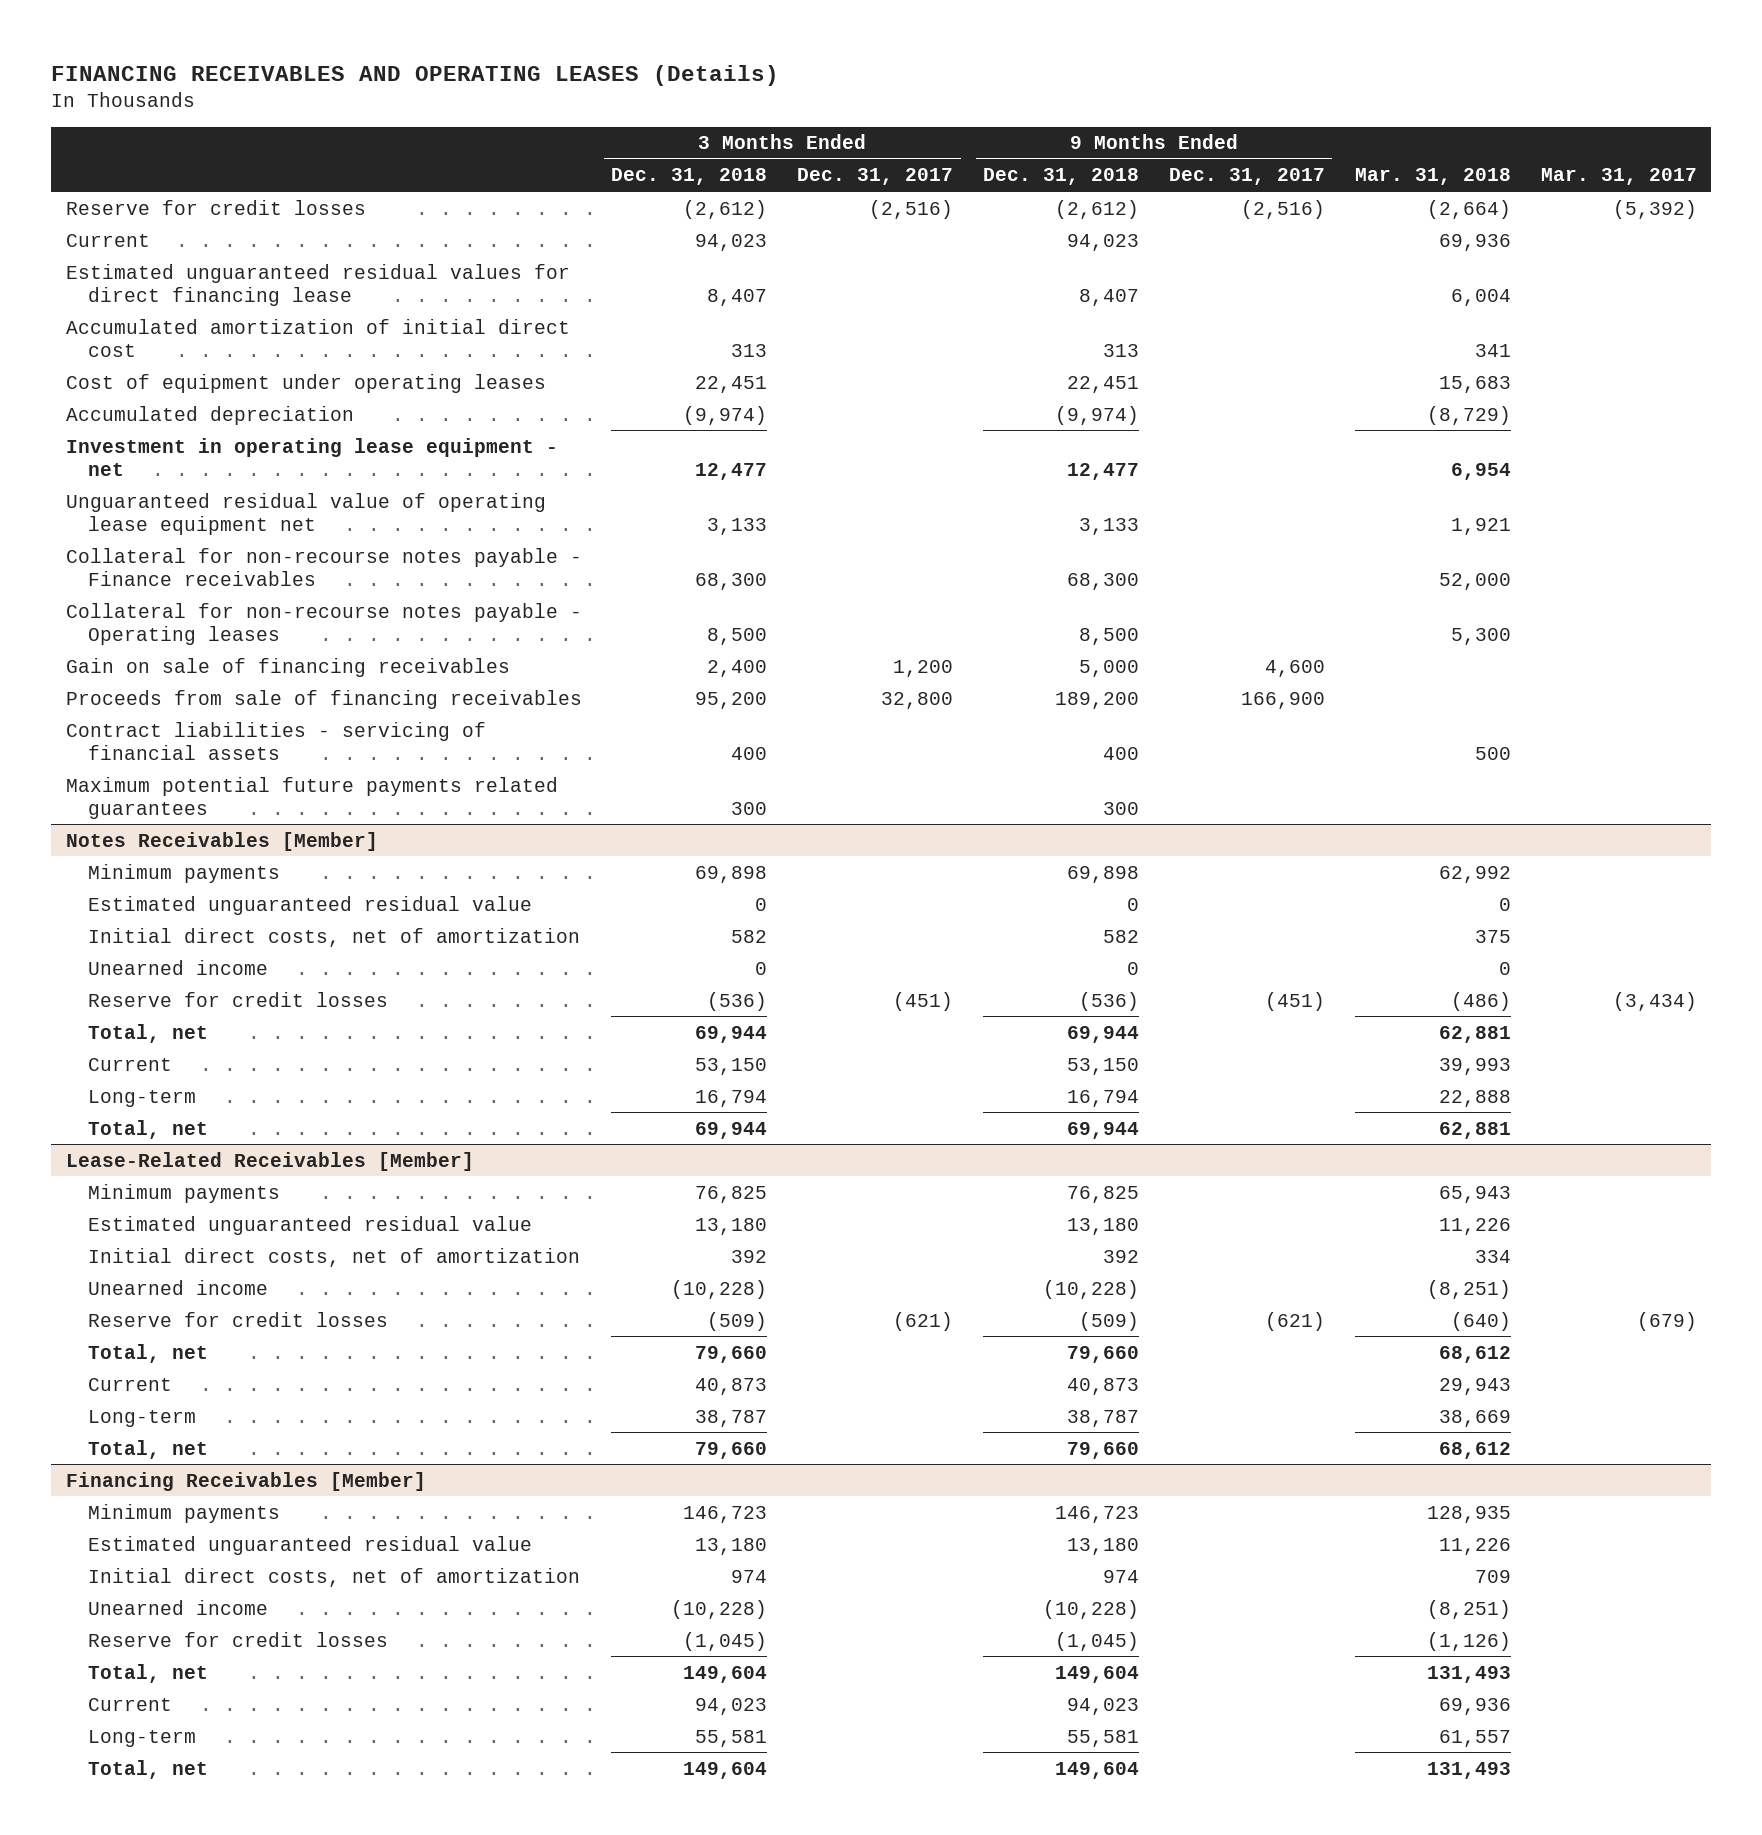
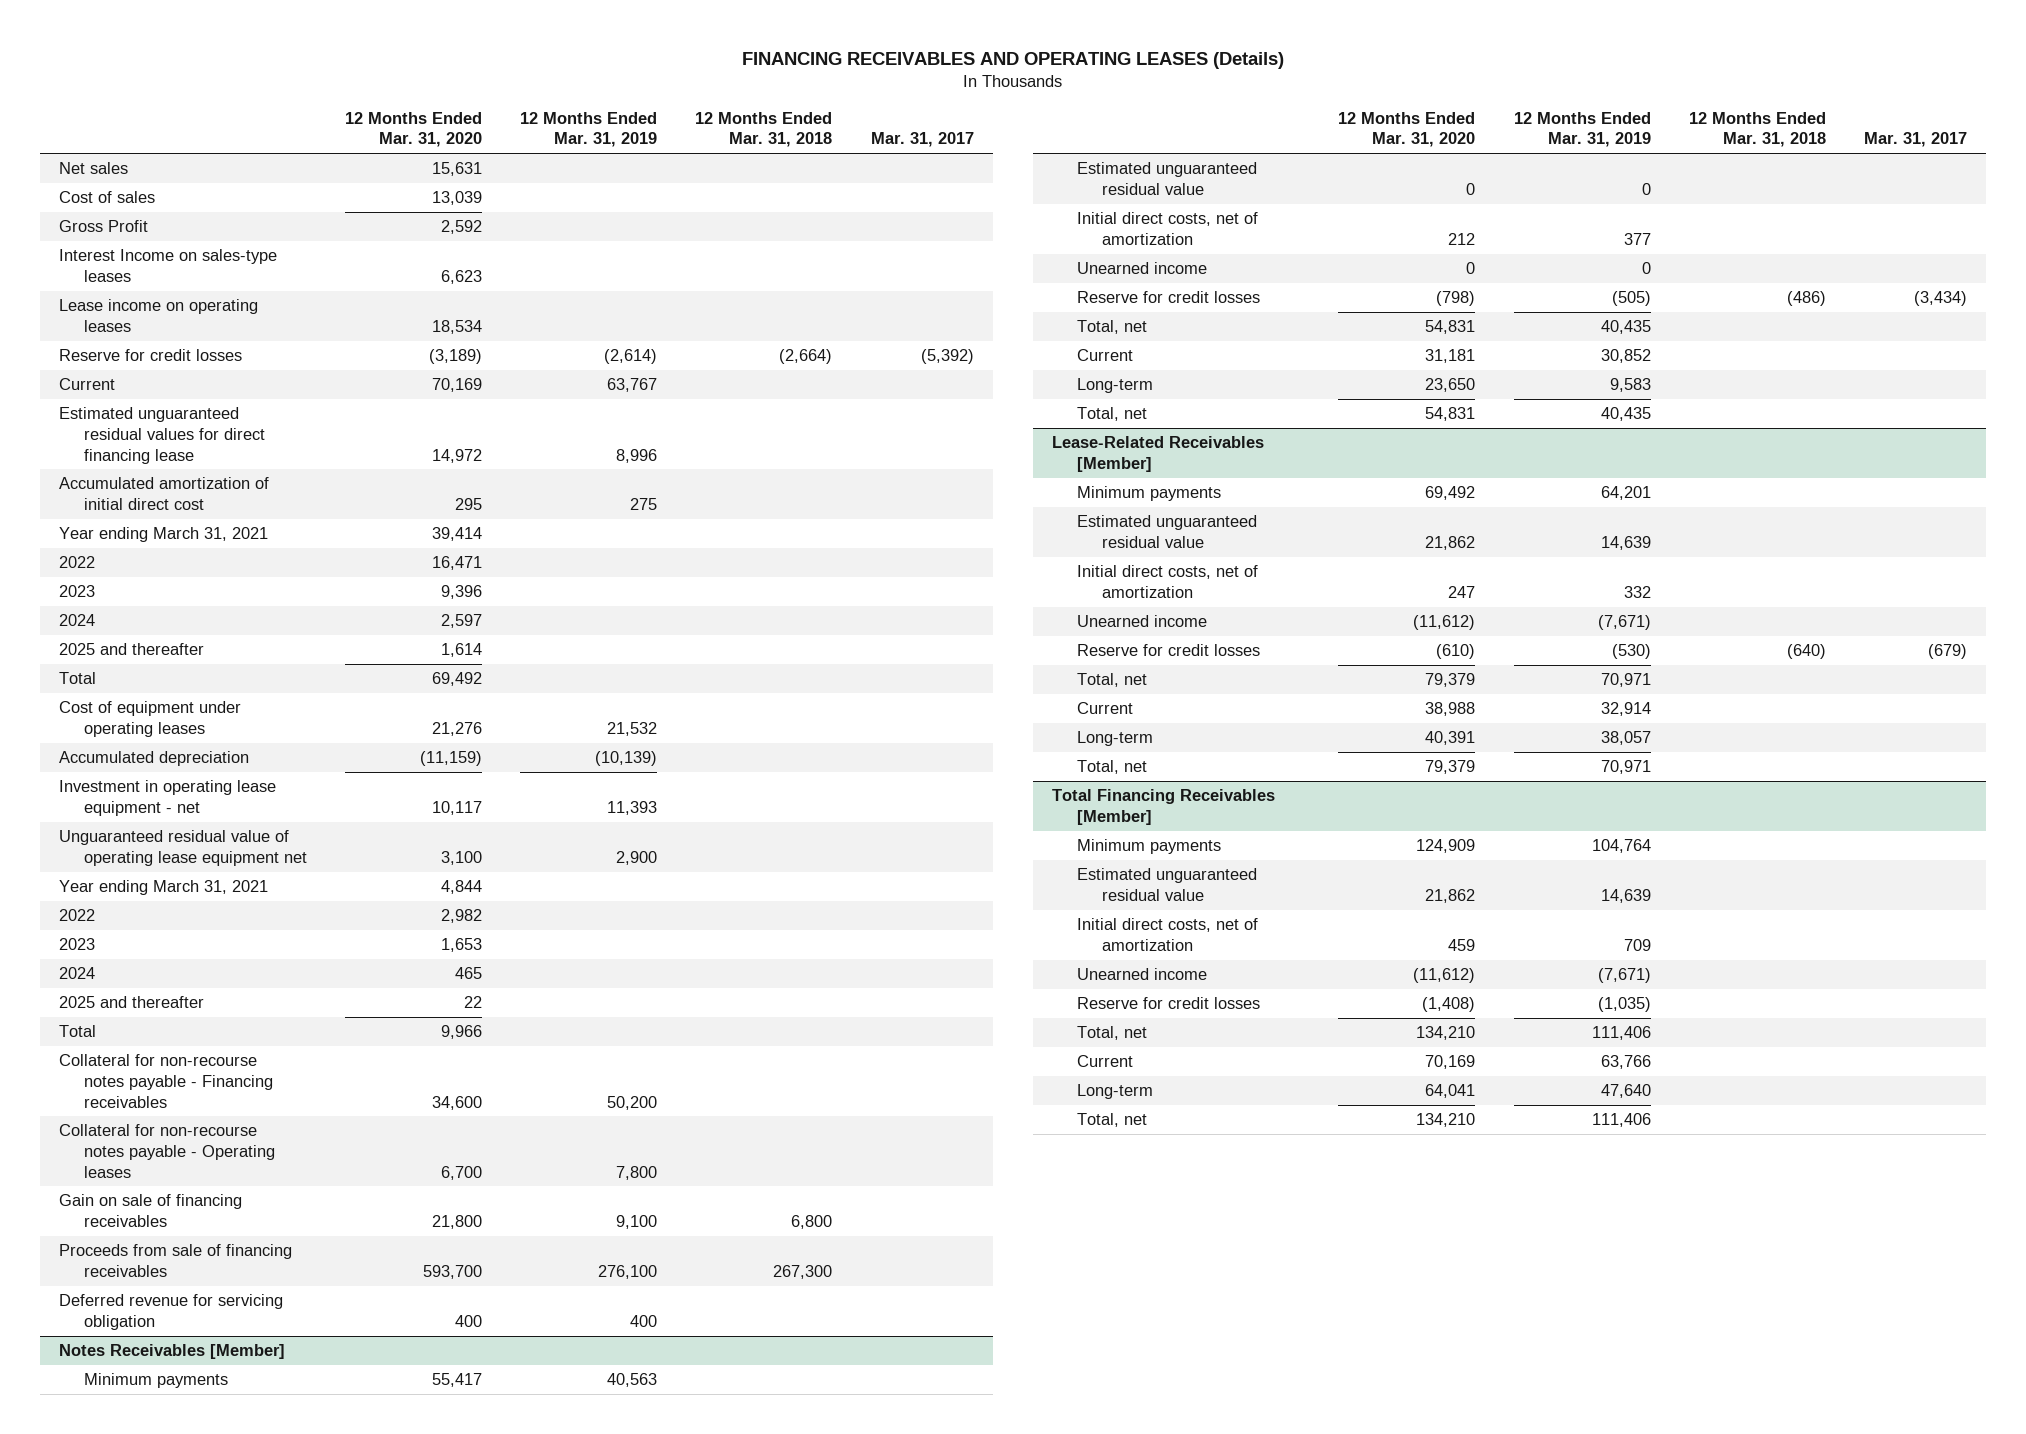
- | 3 Months Ended Dec. 31, 2018 | 3 Months Ended Dec. 31, 2017 | 9 Months Ended Dec. 31, 2018 | 9 Months Ended Dec. 31, 2017 | Mar. 31, 2018 | Mar. 31, 2017
+ | 12 Months Ended Mar. 31, 2020 | 12 Months Ended Mar. 31, 2019 | 12 Months Ended Mar. 31, 2018 | Mar. 31, 2017
+ Net sales | 15,631 | | |
+ Cost of sales | 13,039 | | |
+ Gross Profit | 2,592 | | |
+ Interest Income on sales-type leases | 6,623 | | |
+ Lease income on operating leases | 18,534 | | |
+ Year ending March 31, 2021 | 39,414 | | |
+ 2022 | 16,471 | | |
+ 2023 | 9,396 | | |
+ 2024 | 2,597 | | |
+ 2025 and thereafter | 1,614 | | |
+ Total | 69,492 | | |
- Collateral for non-recourse notes payable - Finance receivables | 68,300 | | 68,300 | | 52,000 |
+ Year ending March 31, 2021 | 4,844 | | |
+ 2022 | 2,982 | | |
+ 2023 | 1,653 | | |
+ 2024 | 465 | | |
+ 2025 and thereafter | 22 | | |
+ Total | 9,966 | | |
+ Collateral for non-recourse notes payable - Financing receivables | 34,600 | 50,200 | |
- Contract liabilities - servicing of financial assets | 400 | | 400 | | 500 |
- Maximum potential future payments related guarantees | 300 | | 300 | | |
+ Deferred revenue for servicing obligation | 400 | 400 | |
- Financing Receivables [Member]
+ Total Financing Receivables [Member]

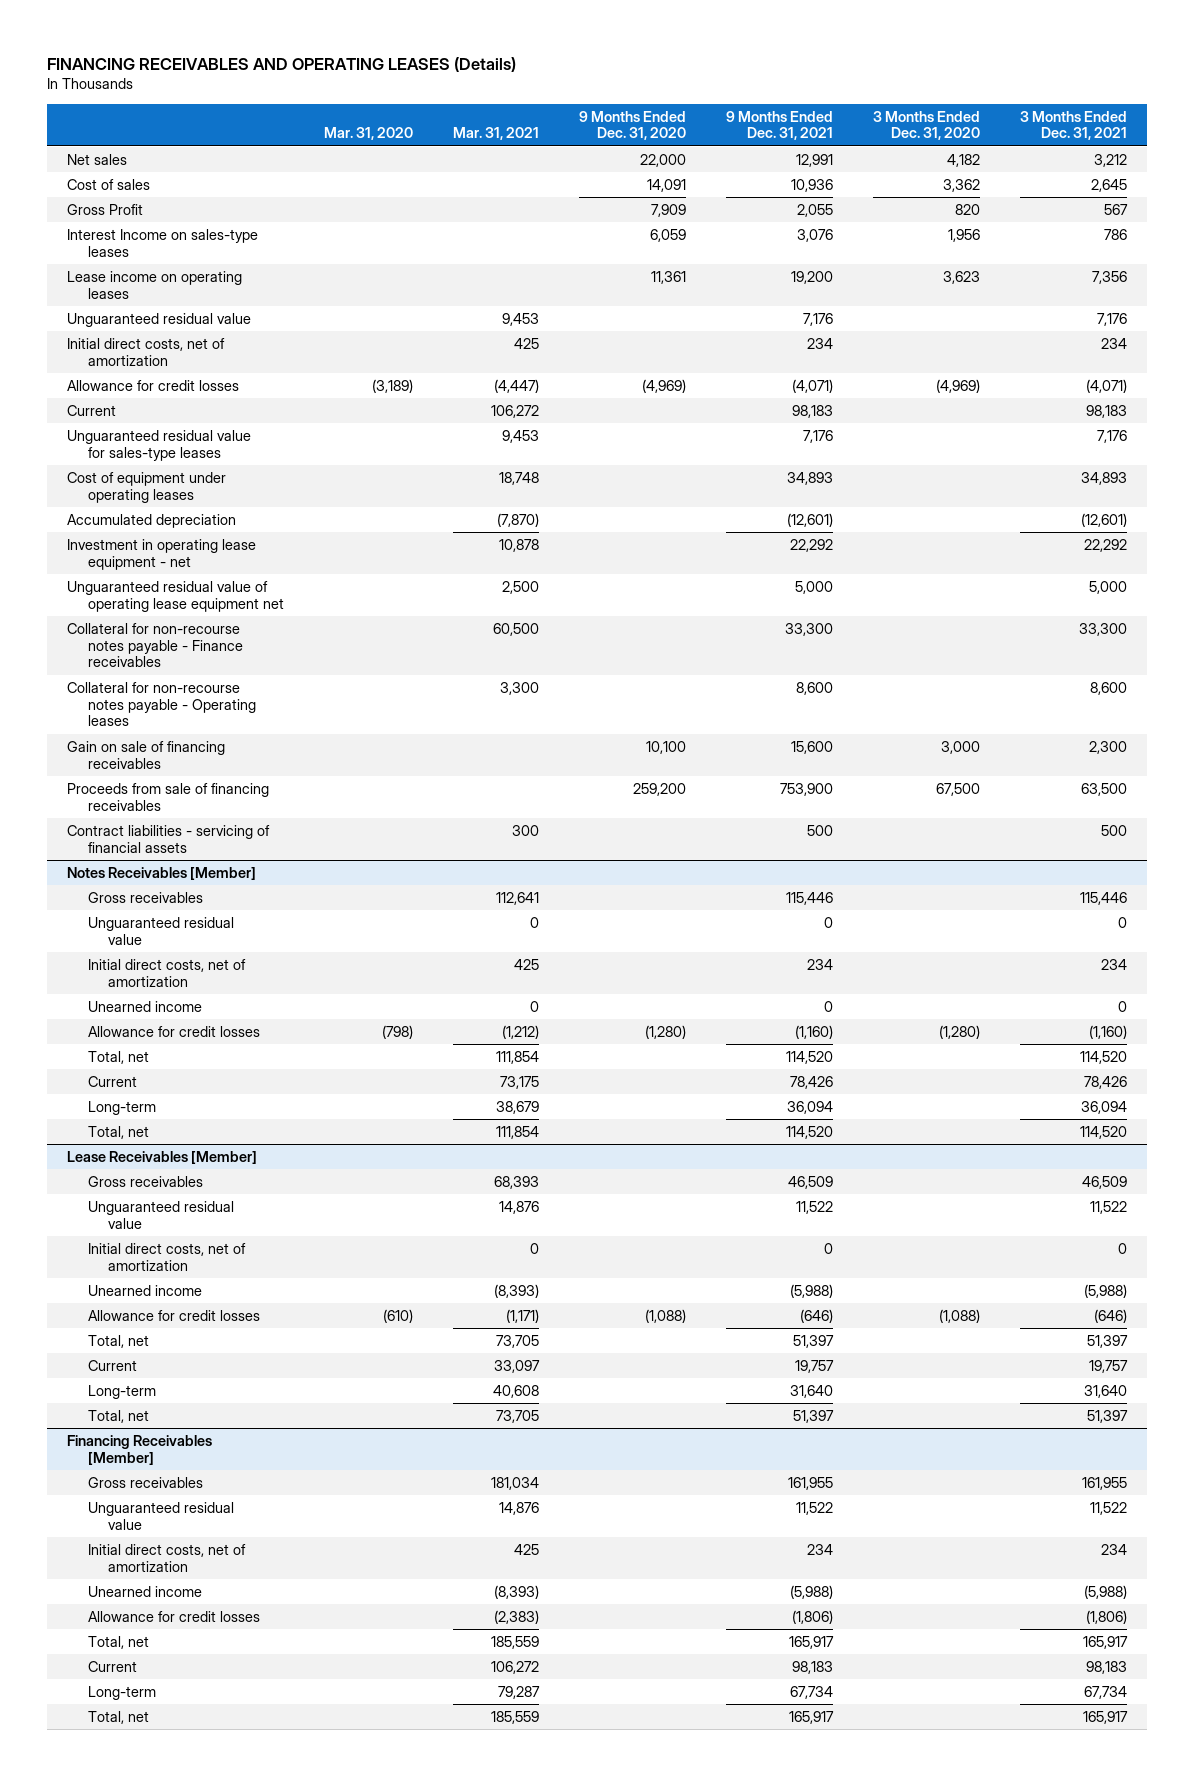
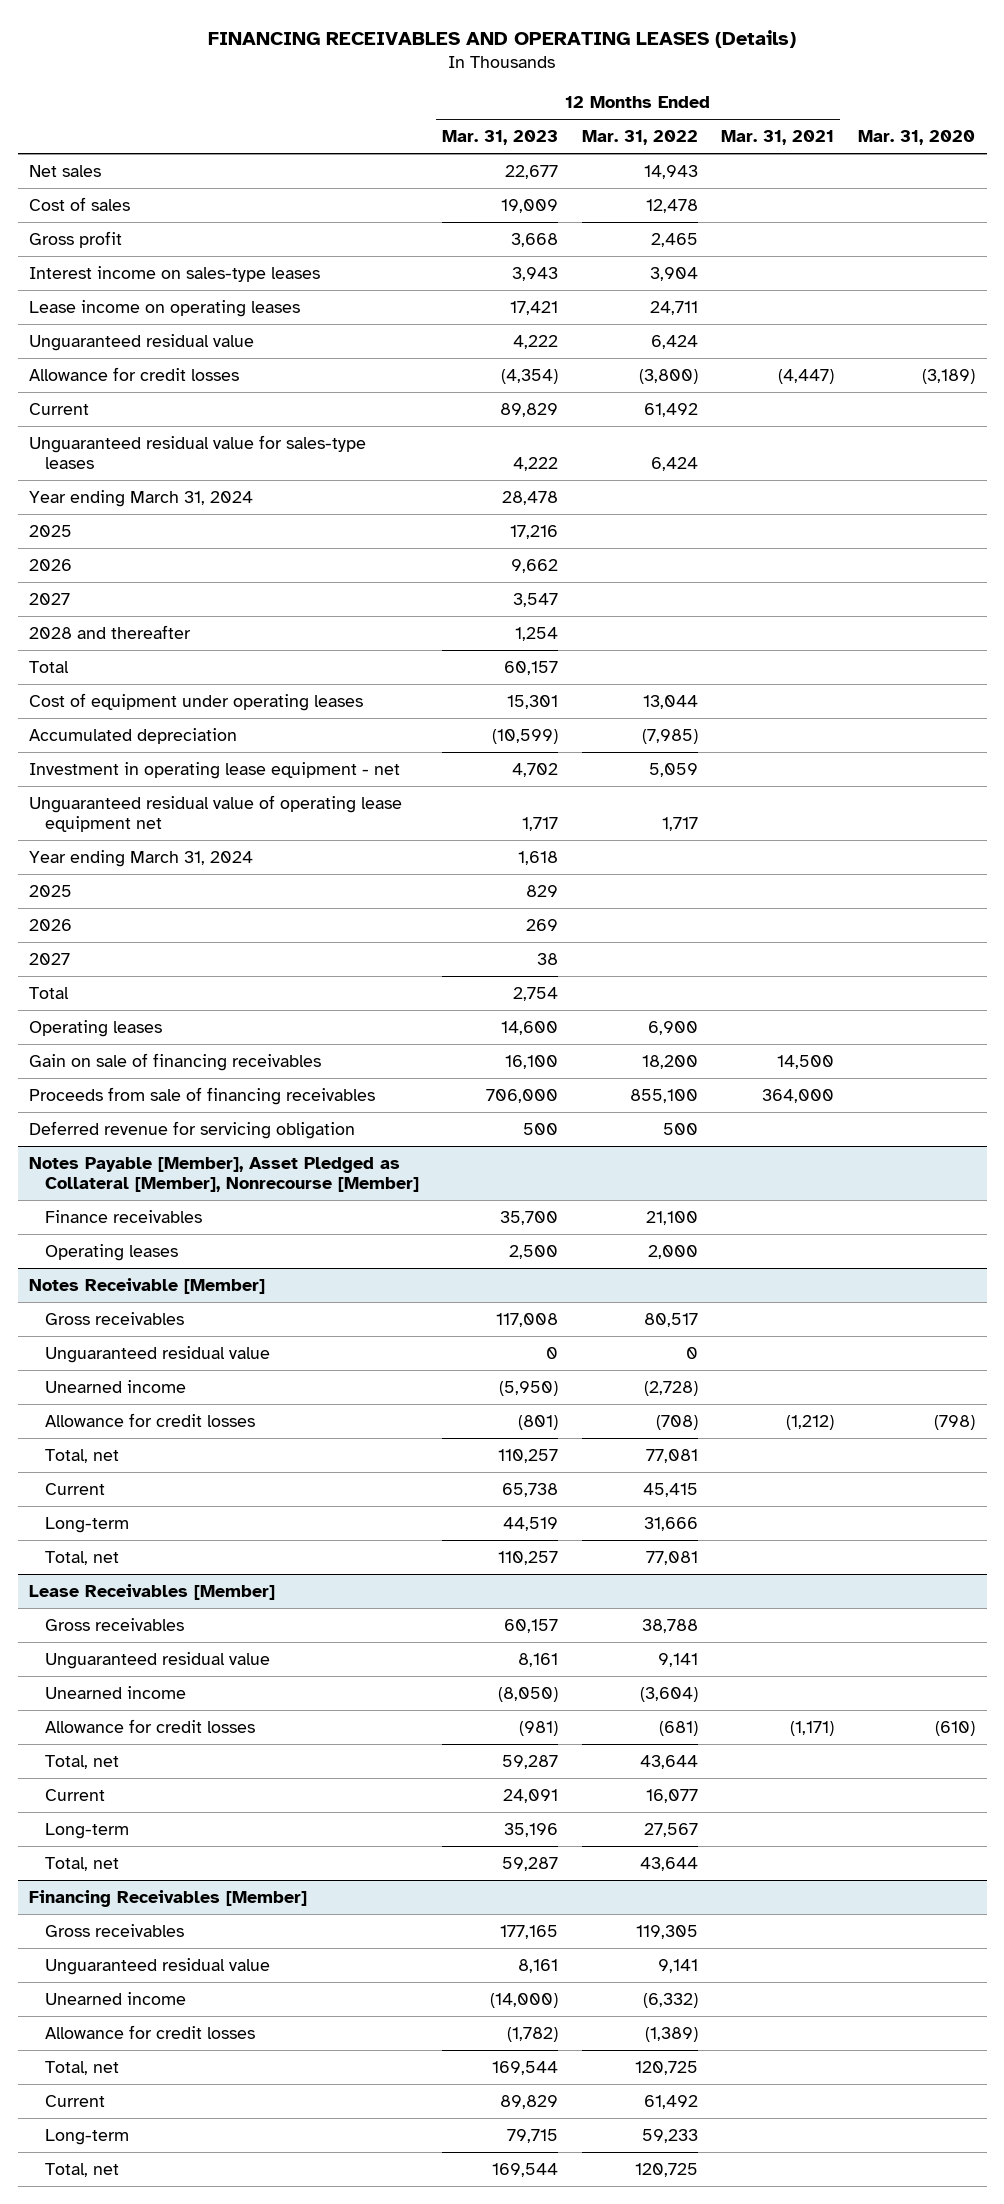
- | Mar. 31, 2020 | Mar. 31, 2021 | 9 Months Ended Dec. 31, 2020 | 9 Months Ended Dec. 31, 2021 | 3 Months Ended Dec. 31, 2020 | 3 Months Ended Dec. 31, 2021
+ | 12 Months Ended Mar. 31, 2023 | 12 Months Ended Mar. 31, 2022 | 12 Months Ended Mar. 31, 2021 | Mar. 31, 2020
- Gross Profit | | | 7,909 | 2,055 | 820 | 567
- Interest Income on sales-type leases | | | 6,059 | 3,076 | 1,956 | 786
+ Gross profit | 3,668 | 2,465 | |
+ Interest income on sales-type leases | 3,943 | 3,904 | |
- Initial direct costs, net of amortization | | 425 | | 234 | | 234
+ Year ending March 31, 2024 | 28,478 | | |
+ 2025 | 17,216 | | |
+ 2026 | 9,662 | | |
+ 2027 | 3,547 | | |
+ 2028 and thereafter | 1,254 | | |
+ Total | 60,157 | | |
- Collateral for non-recourse notes payable - Finance receivables | | 60,500 | | 33,300 | | 33,300
- Collateral for non-recourse notes payable - Operating leases | | 3,300 | | 8,600 | | 8,600
+ Year ending March 31, 2024 | 1,618 | | |
+ 2025 | 829 | | |
+ 2026 | 269 | | |
+ 2027 | 38 | | |
+ Total | 2,754 | | |
+ Operating leases | 14,600 | 6,900 | |
- Contract liabilities - servicing of financial assets | | 300 | | 500 | | 500
- Notes Receivables [Member]
+ Deferred revenue for servicing obligation | 500 | 500 | |
+ Notes Payable [Member], Asset Pledged as Collateral [Member], Nonrecourse [Member]
+ Finance receivables | 35,700 | 21,100 | |
+ Operating leases | 2,500 | 2,000 | |
+ Notes Receivable [Member]
- Initial direct costs, net of amortization | | 425 | | 234 | | 234
@ Lease Receivables [Member]
- Initial direct costs, net of amortization | | 0 | | 0 | | 0
@ Financing Receivables [Member]
- Initial direct costs, net of amortization | | 425 | | 234 | | 234

